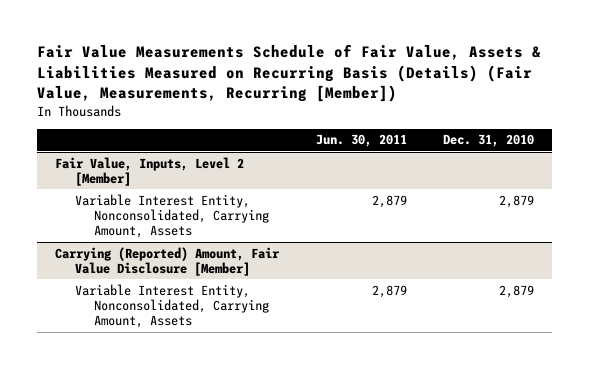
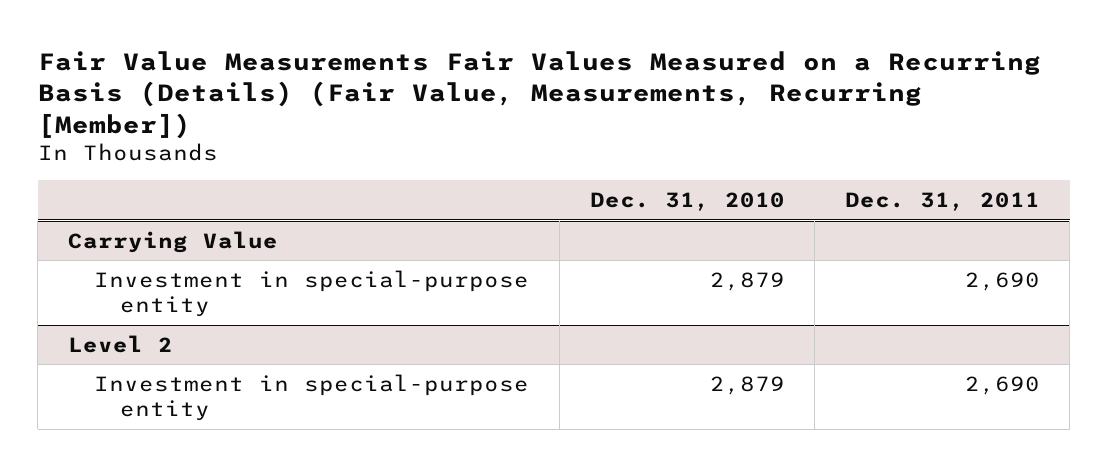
- Fair Value Measurements Schedule of Fair Value, Assets & Liabilities Measured on Recurring Basis (Details) (Fair Value, Measurements, Recurring [Member])
+ Fair Value Measurements Fair Values Measured on a Recurring Basis (Details) (Fair Value, Measurements, Recurring [Member])
- | Jun. 30, 2011 | Dec. 31, 2010
+ | Dec. 31, 2010 | Dec. 31, 2011
- Fair Value, Inputs, Level 2 [Member]
- Variable Interest Entity, Nonconsolidated, Carrying Amount, Assets | 2,879 | 2,879
- Carrying (Reported) Amount, Fair Value Disclosure [Member]
- Variable Interest Entity, Nonconsolidated, Carrying Amount, Assets | 2,879 | 2,879
+ Carrying Value
+ Investment in special-purpose entity | 2,879 | 2,690
+ Level 2
+ Investment in special-purpose entity | 2,879 | 2,690

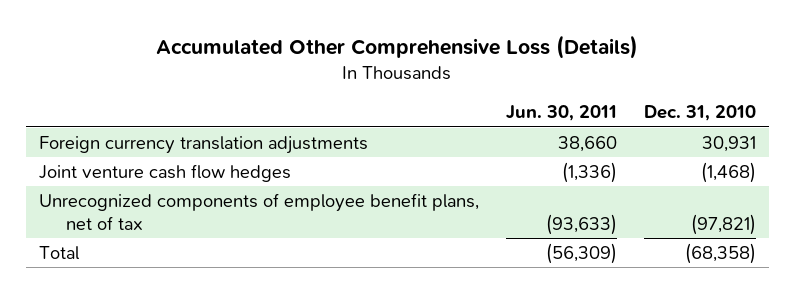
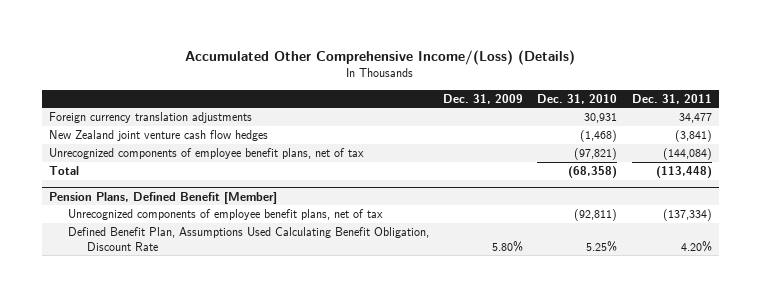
- Accumulated Other Comprehensive Loss (Details)
+ Accumulated Other Comprehensive Income/(Loss) (Details)
- | Jun. 30, 2011 | Dec. 31, 2010
+ | Dec. 31, 2009 | Dec. 31, 2010 | Dec. 31, 2011
- Joint venture cash flow hedges | (1,336) | (1,468)
+ New Zealand joint venture cash flow hedges | | (1,468) | (3,841)
+ Pension Plans, Defined Benefit [Member]
+ Unrecognized components of employee benefit plans, net of tax | | (92,811) | (137,334)
+ Defined Benefit Plan, Assumptions Used Calculating Benefit Obligation, Discount Rate | 5.80% | 5.25% | 4.20%

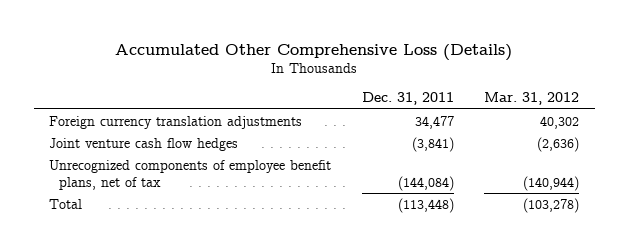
- Accumulated Other Comprehensive Income/(Loss) (Details)
+ Accumulated Other Comprehensive Loss (Details)
- | Dec. 31, 2009 | Dec. 31, 2010 | Dec. 31, 2011
+ | Dec. 31, 2011 | Mar. 31, 2012
- New Zealand joint venture cash flow hedges | | (1,468) | (3,841)
+ Joint venture cash flow hedges | (3,841) | (2,636)
- Pension Plans, Defined Benefit [Member]
- Unrecognized components of employee benefit plans, net of tax | | (92,811) | (137,334)
- Defined Benefit Plan, Assumptions Used Calculating Benefit Obligation, Discount Rate | 5.80% | 5.25% | 4.20%

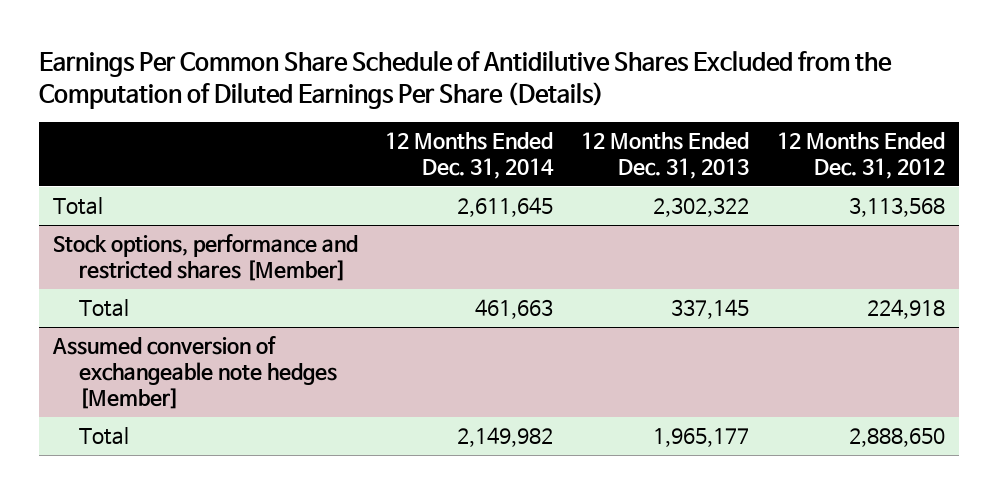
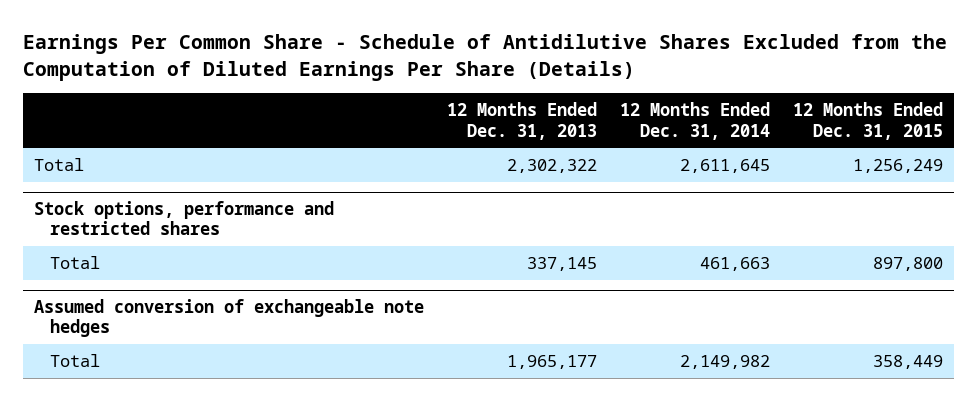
- Earnings Per Common Share Schedule of Antidilutive Shares Excluded from the Computation of Diluted Earnings Per Share (Details)
+ Earnings Per Common Share - Schedule of Antidilutive Shares Excluded from the Computation of Diluted Earnings Per Share (Details)
- | 12 Months Ended Dec. 31, 2014 | 12 Months Ended Dec. 31, 2013 | 12 Months Ended Dec. 31, 2012
+ | 12 Months Ended Dec. 31, 2013 | 12 Months Ended Dec. 31, 2014 | 12 Months Ended Dec. 31, 2015
- Stock options, performance and restricted shares [Member]
+ Stock options, performance and restricted shares
- Assumed conversion of exchangeable note hedges [Member]
+ Assumed conversion of exchangeable note hedges

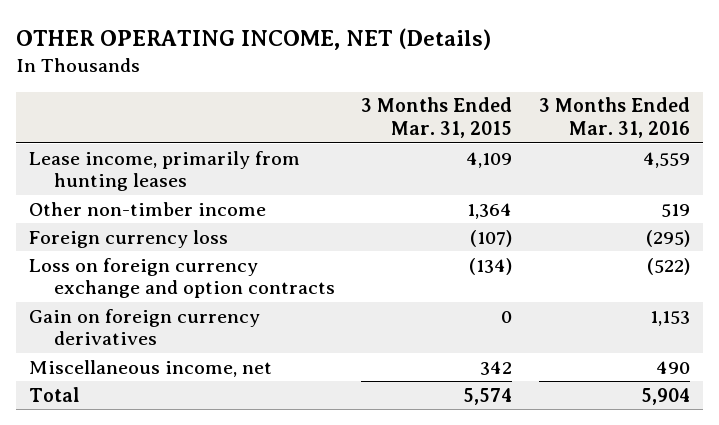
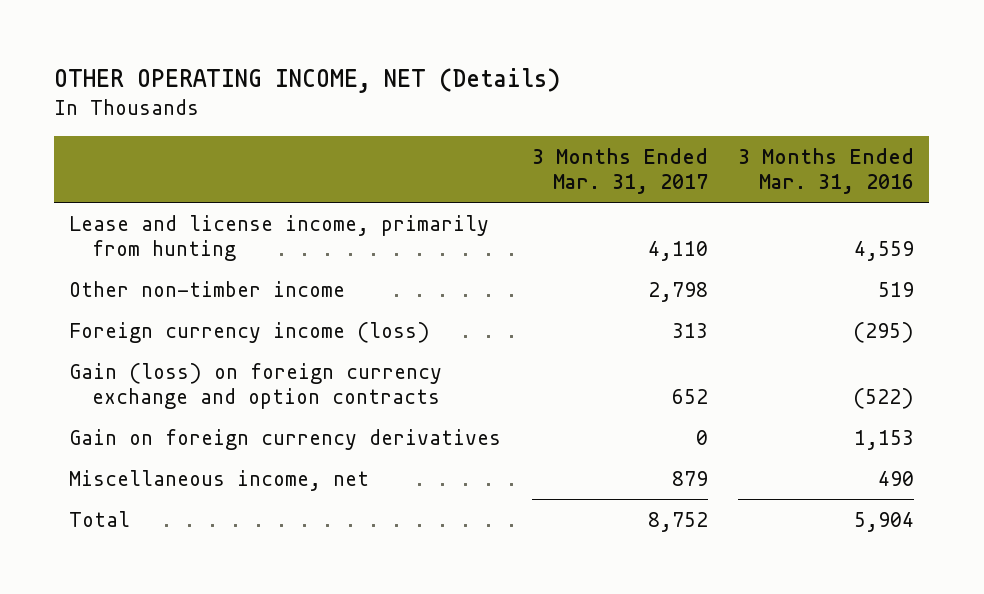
- | 3 Months Ended Mar. 31, 2015 | 3 Months Ended Mar. 31, 2016
+ | 3 Months Ended Mar. 31, 2017 | 3 Months Ended Mar. 31, 2016
- Lease income, primarily from hunting leases | 4,109 | 4,559
+ Lease and license income, primarily from hunting | 4,110 | 4,559
- Foreign currency loss | (107) | (295)
- Loss on foreign currency exchange and option contracts | (134) | (522)
+ Foreign currency income (loss) | 313 | (295)
+ Gain (loss) on foreign currency exchange and option contracts | 652 | (522)

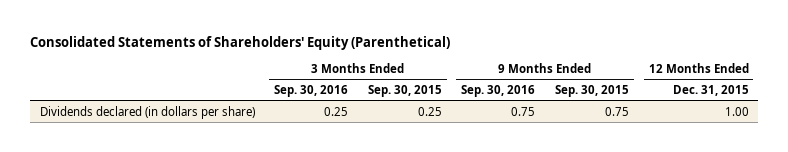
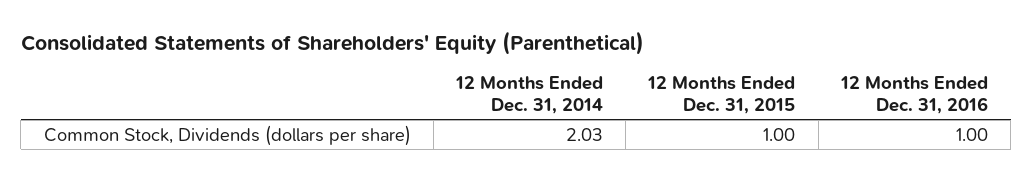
- | 3 Months Ended Sep. 30, 2016 | 3 Months Ended Sep. 30, 2015 | 9 Months Ended Sep. 30, 2016 | 9 Months Ended Sep. 30, 2015 | 12 Months Ended Dec. 31, 2015
+ | 12 Months Ended Dec. 31, 2014 | 12 Months Ended Dec. 31, 2015 | 12 Months Ended Dec. 31, 2016
- Dividends declared (in dollars per share) | 0.25 | 0.25 | 0.75 | 0.75 | 1.00
+ Common Stock, Dividends (dollars per share) | 2.03 | 1.00 | 1.00

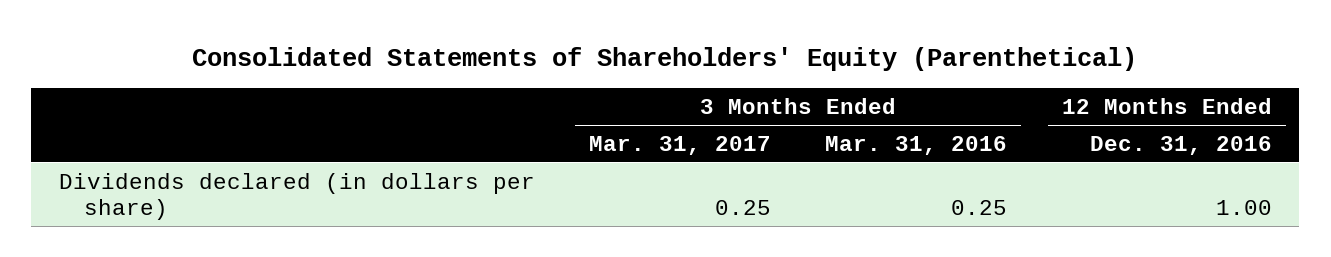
- | 12 Months Ended Dec. 31, 2014 | 12 Months Ended Dec. 31, 2015 | 12 Months Ended Dec. 31, 2016
+ | 3 Months Ended Mar. 31, 2017 | 3 Months Ended Mar. 31, 2016 | 12 Months Ended Dec. 31, 2016
- Common Stock, Dividends (dollars per share) | 2.03 | 1.00 | 1.00
+ Dividends declared (in dollars per share) | 0.25 | 0.25 | 1.00

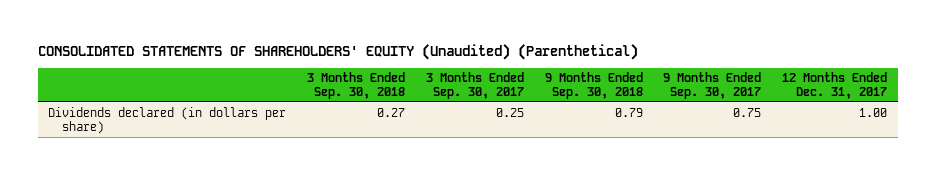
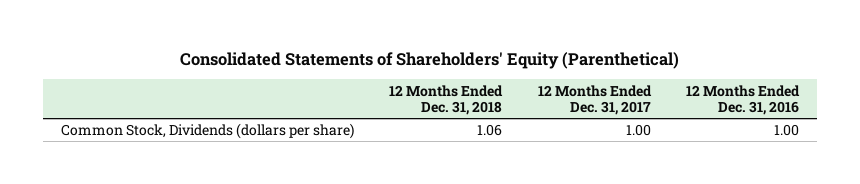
- CONSOLIDATED STATEMENTS OF SHAREHOLDERS' EQUITY (Unaudited) (Parenthetical)
+ Consolidated Statements of Shareholders' Equity (Parenthetical)
- | 3 Months Ended Sep. 30, 2018 | 3 Months Ended Sep. 30, 2017 | 9 Months Ended Sep. 30, 2018 | 9 Months Ended Sep. 30, 2017 | 12 Months Ended Dec. 31, 2017
+ | 12 Months Ended Dec. 31, 2018 | 12 Months Ended Dec. 31, 2017 | 12 Months Ended Dec. 31, 2016
- Dividends declared (in dollars per share) | 0.27 | 0.25 | 0.79 | 0.75 | 1.00
+ Common Stock, Dividends (dollars per share) | 1.06 | 1.00 | 1.00

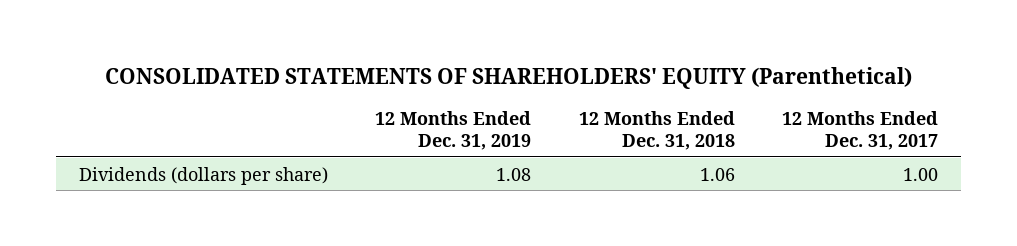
- Consolidated Statements of Shareholders' Equity (Parenthetical)
+ CONSOLIDATED STATEMENTS OF SHAREHOLDERS' EQUITY (Parenthetical)
- | 12 Months Ended Dec. 31, 2018 | 12 Months Ended Dec. 31, 2017 | 12 Months Ended Dec. 31, 2016
+ | 12 Months Ended Dec. 31, 2019 | 12 Months Ended Dec. 31, 2018 | 12 Months Ended Dec. 31, 2017
- Common Stock, Dividends (dollars per share) | 1.06 | 1.00 | 1.00
+ Dividends (dollars per share) | 1.08 | 1.06 | 1.00

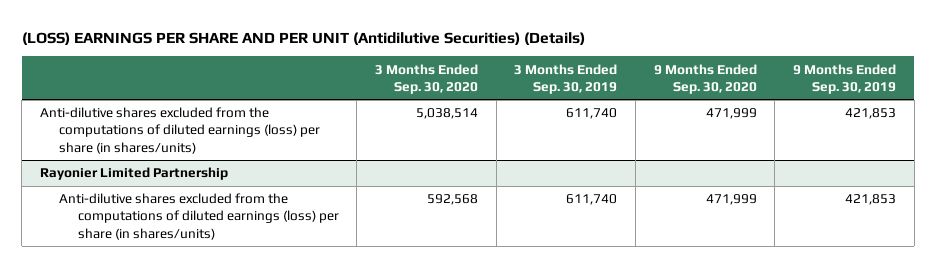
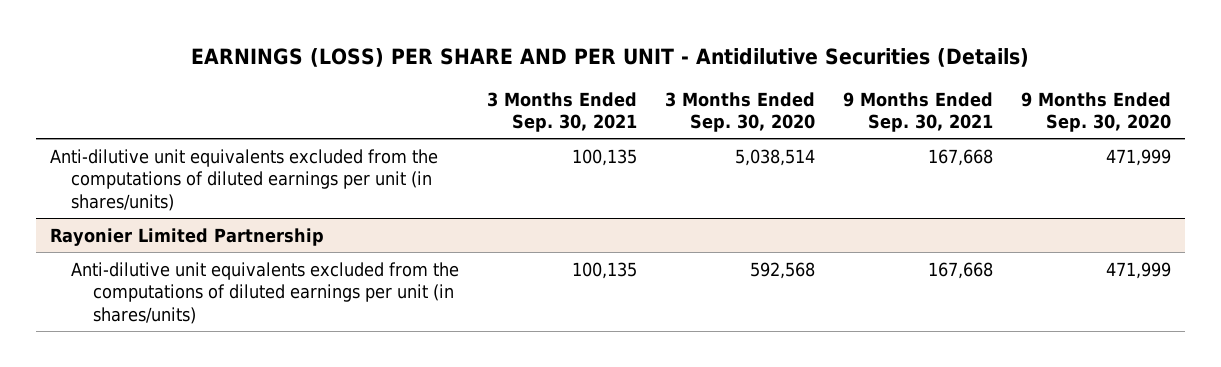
- (LOSS) EARNINGS PER SHARE AND PER UNIT (Antidilutive Securities) (Details)
+ EARNINGS (LOSS) PER SHARE AND PER UNIT - Antidilutive Securities (Details)
- | 3 Months Ended Sep. 30, 2020 | 3 Months Ended Sep. 30, 2019 | 9 Months Ended Sep. 30, 2020 | 9 Months Ended Sep. 30, 2019
+ | 3 Months Ended Sep. 30, 2021 | 3 Months Ended Sep. 30, 2020 | 9 Months Ended Sep. 30, 2021 | 9 Months Ended Sep. 30, 2020
- Anti-dilutive shares excluded from the computations of diluted earnings (loss) per share (in shares/units) | 5,038,514 | 611,740 | 471,999 | 421,853
+ Anti-dilutive unit equivalents excluded from the computations of diluted earnings per unit (in shares/units) | 100,135 | 5,038,514 | 167,668 | 471,999
@ Rayonier Limited Partnership
- Anti-dilutive shares excluded from the computations of diluted earnings (loss) per share (in shares/units) | 592,568 | 611,740 | 471,999 | 421,853
+ Anti-dilutive unit equivalents excluded from the computations of diluted earnings per unit (in shares/units) | 100,135 | 592,568 | 167,668 | 471,999

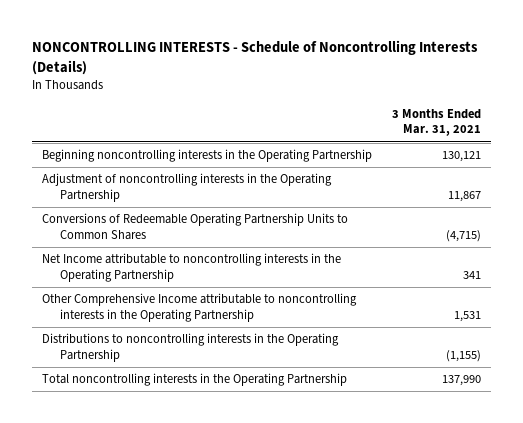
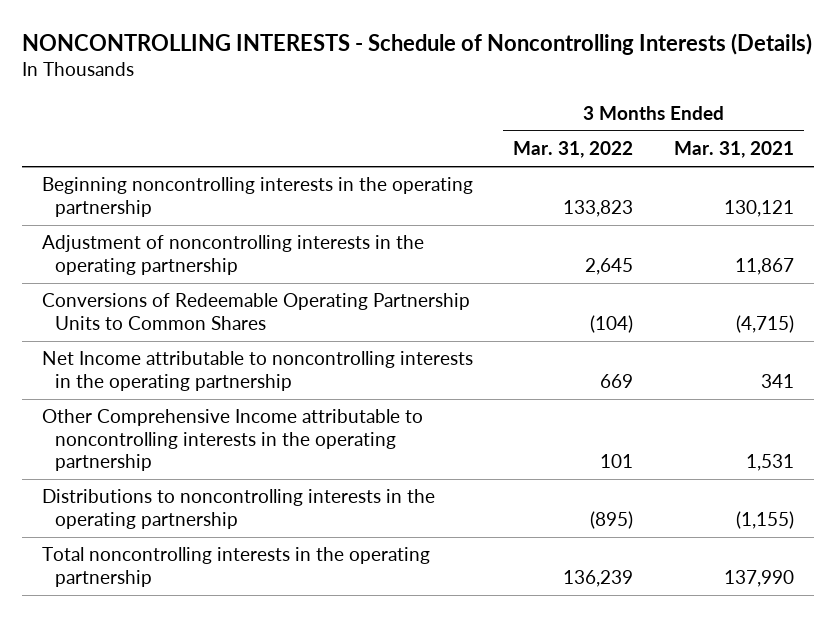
- | 3 Months Ended Mar. 31, 2021
+ | 3 Months Ended Mar. 31, 2022 | 3 Months Ended Mar. 31, 2021
- Beginning noncontrolling interests in the Operating Partnership | 130,121
- Adjustment of noncontrolling interests in the Operating Partnership | 11,867
+ Beginning noncontrolling interests in the operating partnership | 133,823 | 130,121
+ Adjustment of noncontrolling interests in the operating partnership | 2,645 | 11,867
- Net Income attributable to noncontrolling interests in the Operating Partnership | 341
- Other Comprehensive Income attributable to noncontrolling interests in the Operating Partnership | 1,531
- Distributions to noncontrolling interests in the Operating Partnership | (1,155)
- Total noncontrolling interests in the Operating Partnership | 137,990
+ Net Income attributable to noncontrolling interests in the operating partnership | 669 | 341
+ Other Comprehensive Income attributable to noncontrolling interests in the operating partnership | 101 | 1,531
+ Distributions to noncontrolling interests in the operating partnership | (895) | (1,155)
+ Total noncontrolling interests in the operating partnership | 136,239 | 137,990

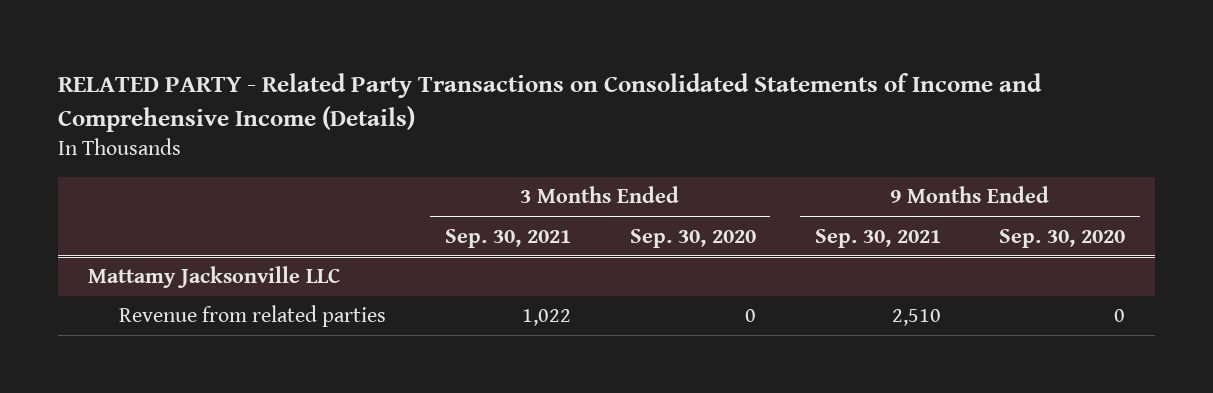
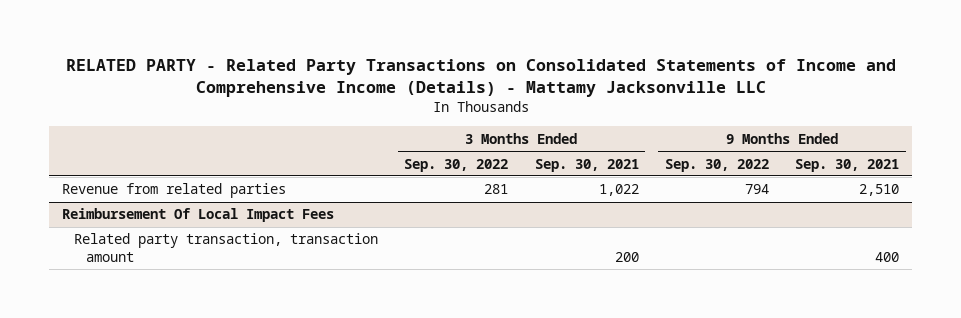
- RELATED PARTY - Related Party Transactions on Consolidated Statements of Income and Comprehensive Income (Details)
+ RELATED PARTY - Related Party Transactions on Consolidated Statements of Income and Comprehensive Income (Details) - Mattamy Jacksonville LLC
- | 3 Months Ended Sep. 30, 2021 | 3 Months Ended Sep. 30, 2020 | 9 Months Ended Sep. 30, 2021 | 9 Months Ended Sep. 30, 2020
+ | 3 Months Ended Sep. 30, 2022 | 3 Months Ended Sep. 30, 2021 | 9 Months Ended Sep. 30, 2022 | 9 Months Ended Sep. 30, 2021
- Mattamy Jacksonville LLC
+ Reimbursement Of Local Impact Fees
+ Related party transaction, transaction amount | | 200 | | 400

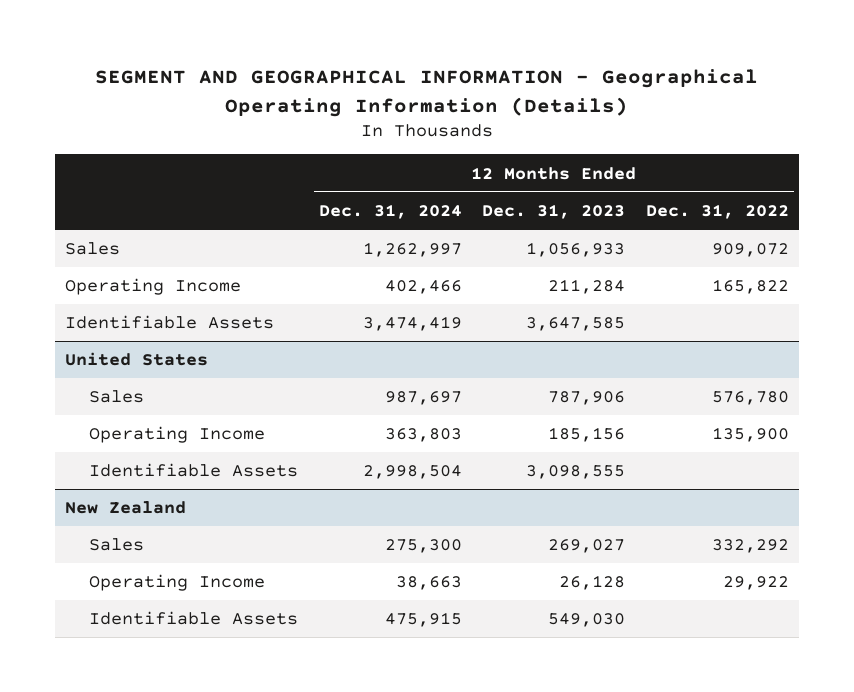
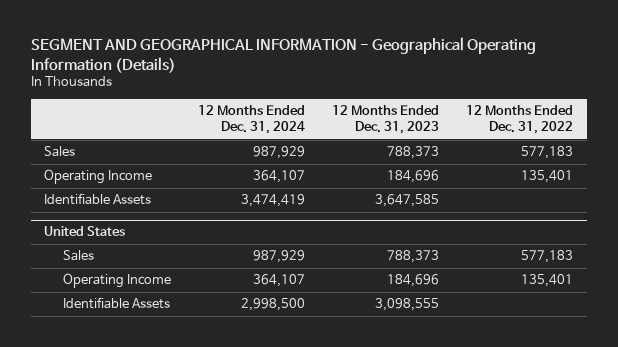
- Sales | 1,262,997 | 1,056,933 | 909,072
- Operating Income | 402,466 | 211,284 | 165,822
+ Sales | 987,929 | 788,373 | 577,183
+ Operating Income | 364,107 | 184,696 | 135,401
@ United States
- Sales | 987,697 | 787,906 | 576,780
- Operating Income | 363,803 | 185,156 | 135,900
- Identifiable Assets | 2,998,504 | 3,098,555 |
- New Zealand
- Sales | 275,300 | 269,027 | 332,292
- Operating Income | 38,663 | 26,128 | 29,922
- Identifiable Assets | 475,915 | 549,030 |
@ United States
+ Sales | 987,929 | 788,373 | 577,183
+ Operating Income | 364,107 | 184,696 | 135,401
+ Identifiable Assets | 2,998,500 | 3,098,555 |

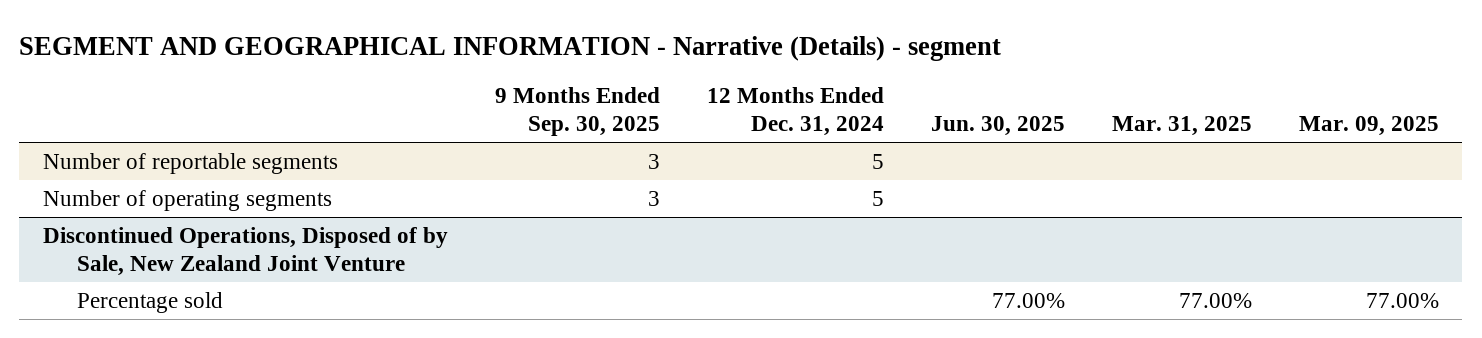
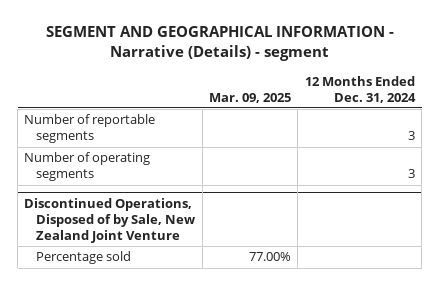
- | 9 Months Ended Sep. 30, 2025 | 12 Months Ended Dec. 31, 2024 | Jun. 30, 2025 | Mar. 31, 2025 | Mar. 09, 2025
+ | Mar. 09, 2025 | 12 Months Ended Dec. 31, 2024
- Number of reportable segments | 3 | 5 | | |
- Number of operating segments | 3 | 5 | | |
+ Number of reportable segments | | 3
+ Number of operating segments | | 3

